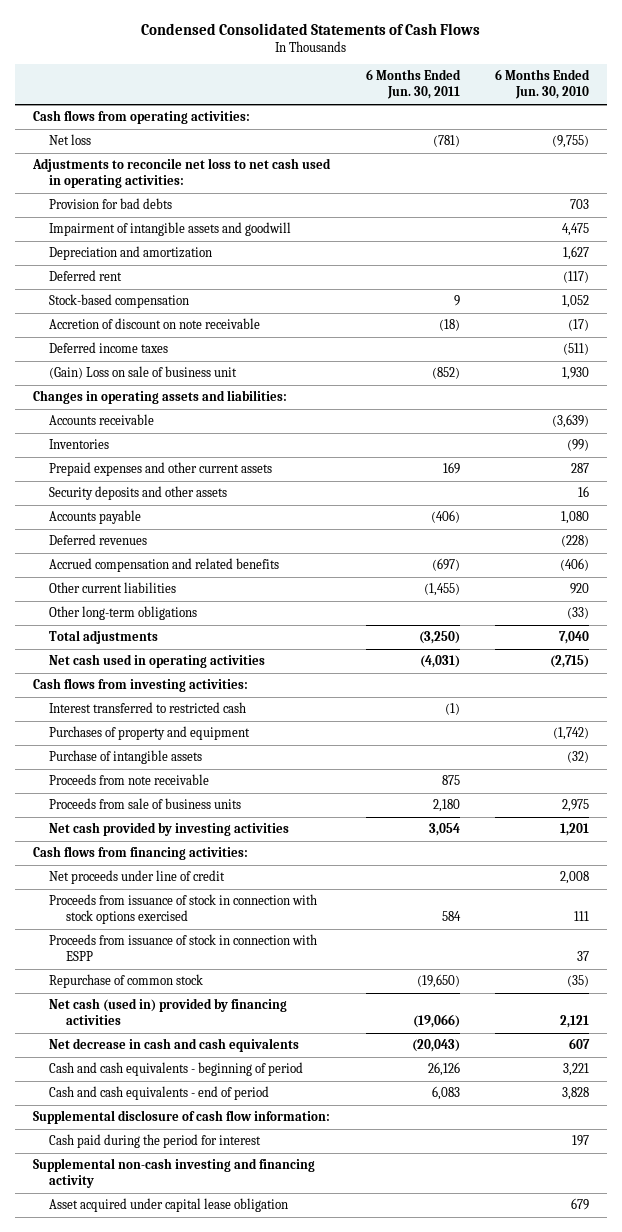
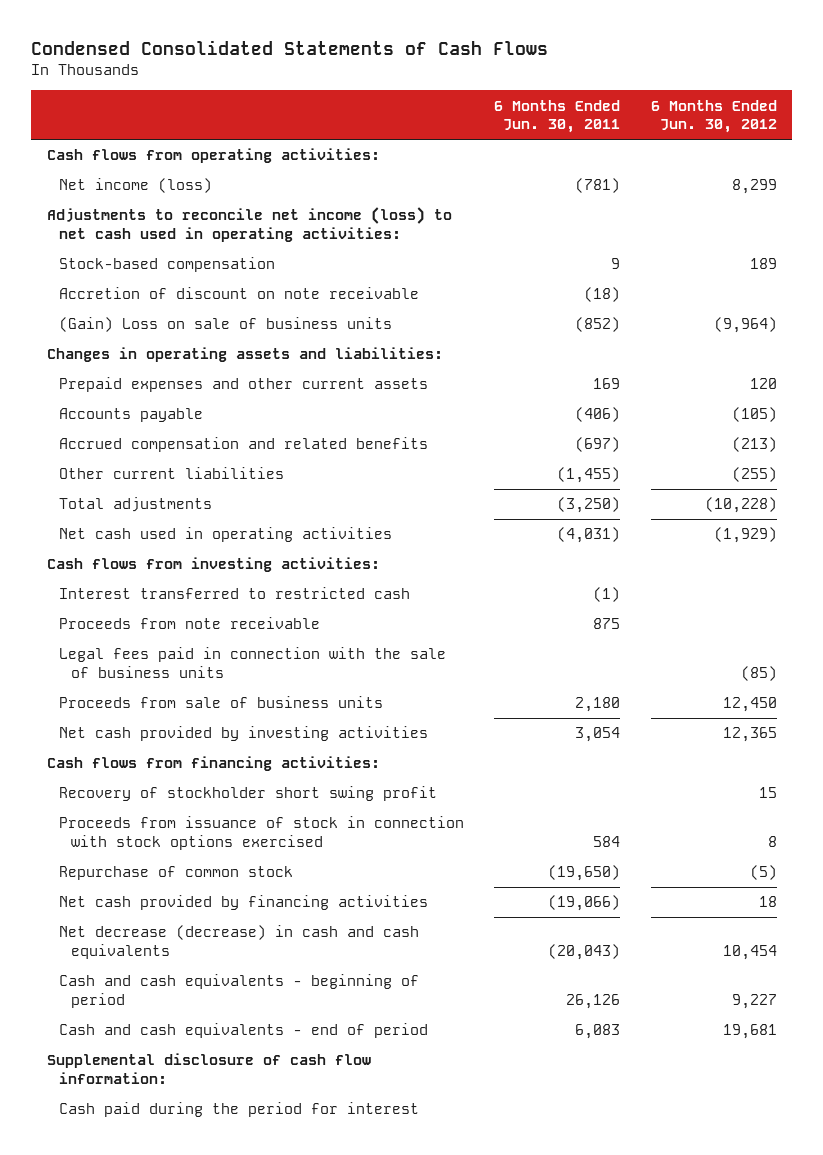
- | 6 Months Ended Jun. 30, 2011 | 6 Months Ended Jun. 30, 2010
+ | 6 Months Ended Jun. 30, 2011 | 6 Months Ended Jun. 30, 2012
- Net loss | (781) | (9,755)
- Adjustments to reconcile net loss to net cash used in operating activities:
- Provision for bad debts | | 703
- Impairment of intangible assets and goodwill | | 4,475
- Depreciation and amortization | | 1,627
- Deferred rent | | (117)
+ Net income (loss) | (781) | 8,299
+ Adjustments to reconcile net income (loss) to net cash used in operating activities:
- Deferred income taxes | | (511)
- (Gain) Loss on sale of business unit | (852) | 1,930
+ (Gain) Loss on sale of business units | (852) | (9,964)
- Accounts receivable | | (3,639)
- Inventories | | (99)
- Security deposits and other assets | | 16
- Deferred revenues | | (228)
- Other long-term obligations | | (33)
- Purchases of property and equipment | | (1,742)
- Purchase of intangible assets | | (32)
+ Legal fees paid in connection with the sale of business units | | (85)
- Net proceeds under line of credit | | 2,008
+ Recovery of stockholder short swing profit | | 15
- Proceeds from issuance of stock in connection with ESPP | | 37
- Net cash (used in) provided by financing activities | (19,066) | 2,121
- Net decrease in cash and cash equivalents | (20,043) | 607
+ Net cash provided by financing activities | (19,066) | 18
+ Net decrease (decrease) in cash and cash equivalents | (20,043) | 10,454
- Supplemental non-cash investing and financing activity
- Asset acquired under capital lease obligation | | 679

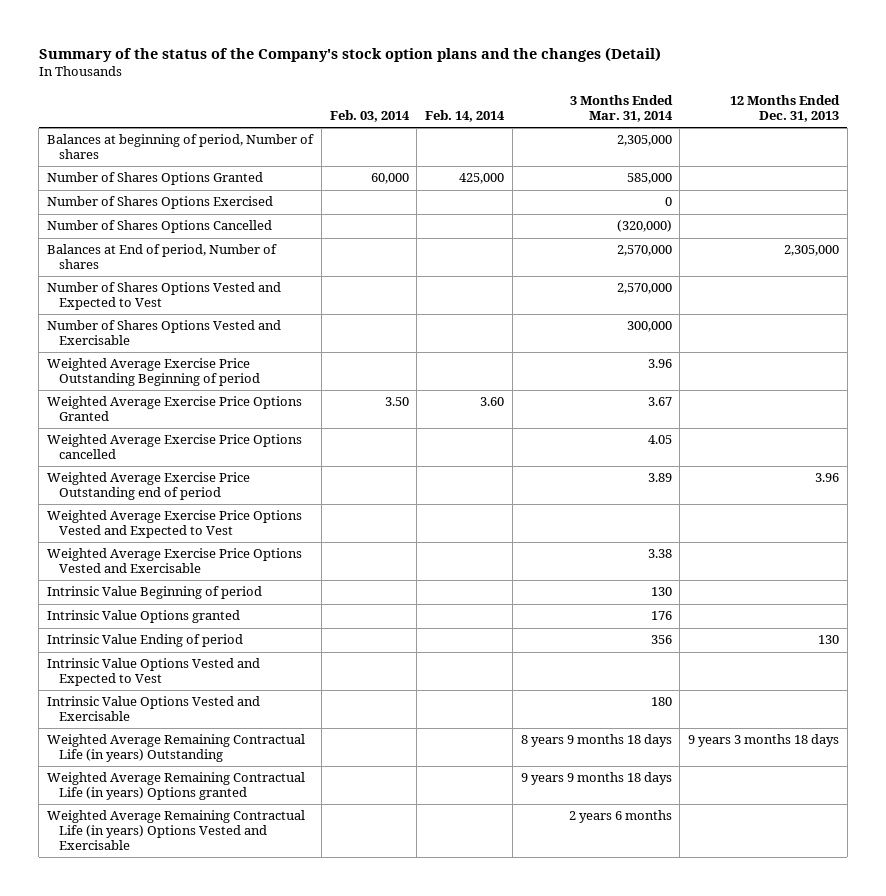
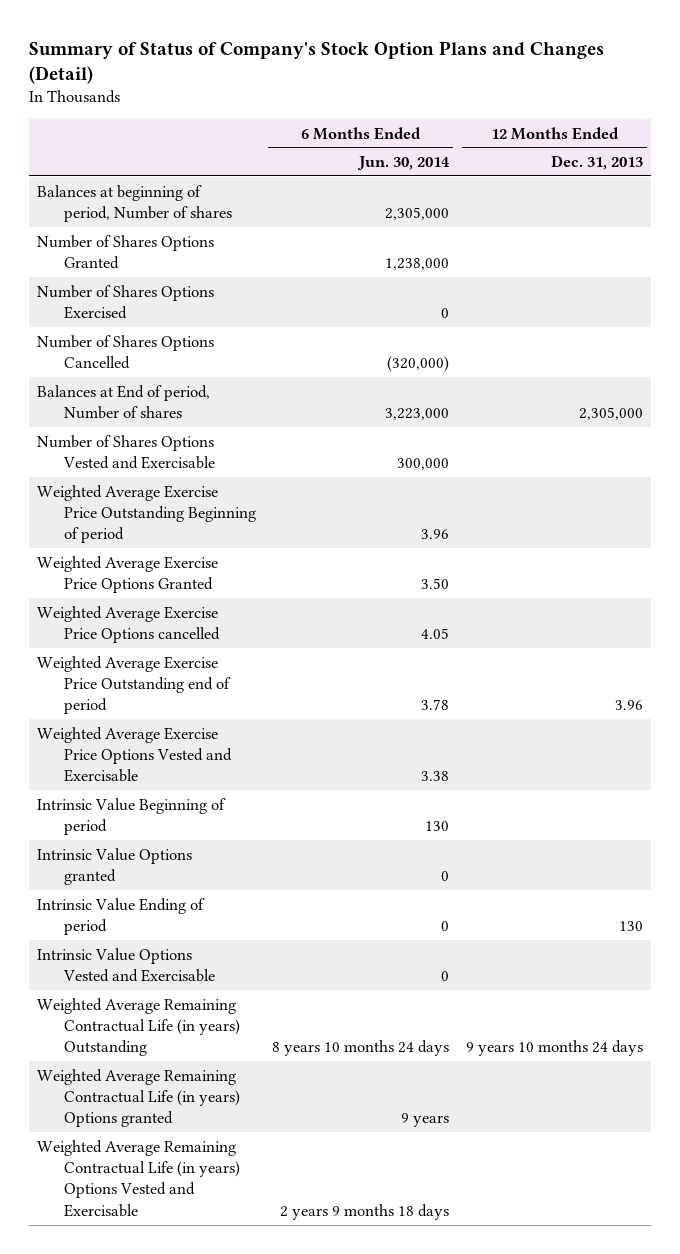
- Summary of the status of the Company's stock option plans and the changes (Detail)
+ Summary of Status of Company's Stock Option Plans and Changes (Detail)
- | Feb. 03, 2014 | Feb. 14, 2014 | 3 Months Ended Mar. 31, 2014 | 12 Months Ended Dec. 31, 2013
+ | 6 Months Ended Jun. 30, 2014 | 12 Months Ended Dec. 31, 2013
- Number of Shares Options Vested and Expected to Vest | | | 2,570,000 |
- Weighted Average Exercise Price Options Vested and Expected to Vest
- Intrinsic Value Options Vested and Expected to Vest
- Weighted Average Remaining Contractual Life (in years) Outstanding | | | 8 years 9 months 18 days | 9 years 3 months 18 days
+ Weighted Average Remaining Contractual Life (in years) Outstanding | 8 years 10 months 24 days | 9 years 10 months 24 days

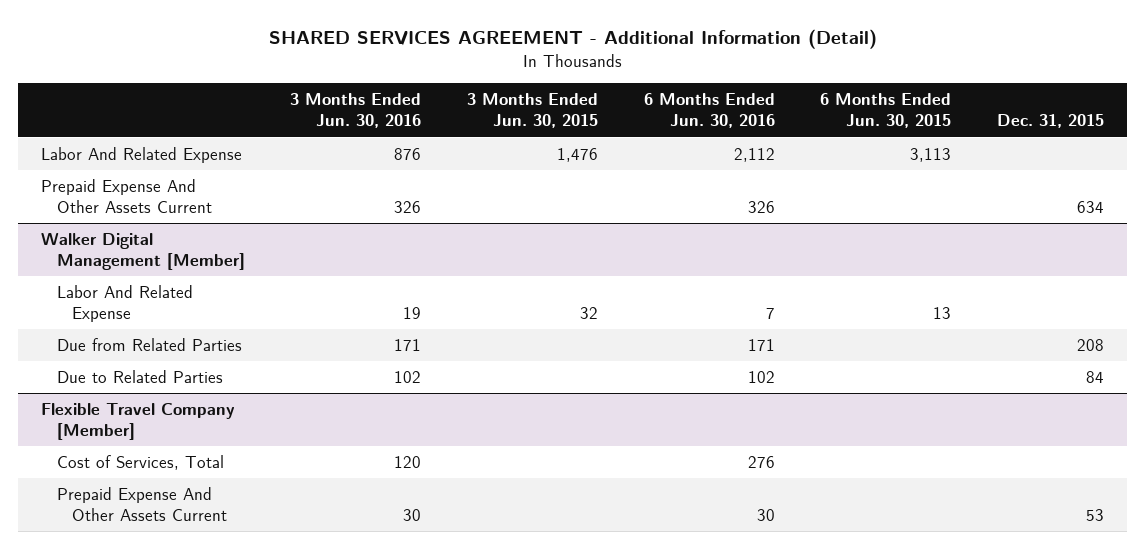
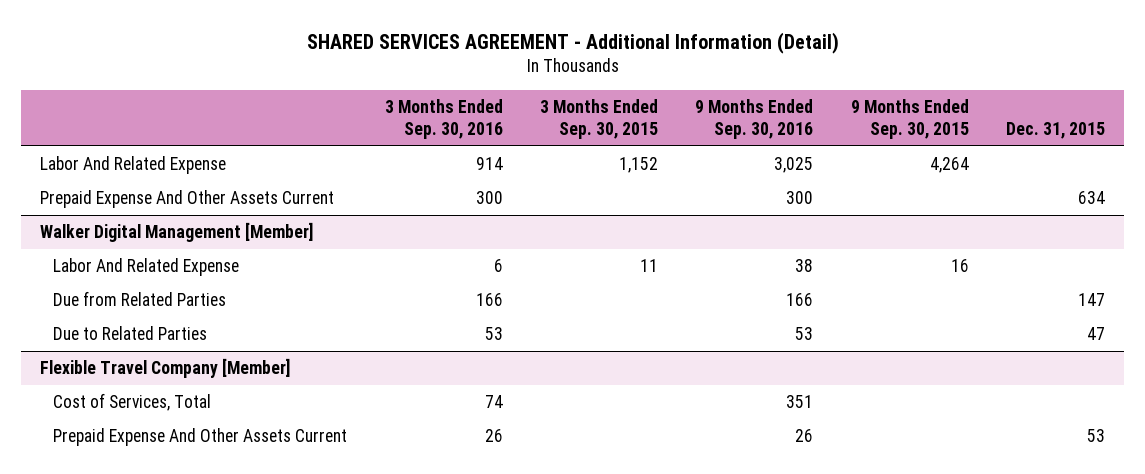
- | 3 Months Ended Jun. 30, 2016 | 3 Months Ended Jun. 30, 2015 | 6 Months Ended Jun. 30, 2016 | 6 Months Ended Jun. 30, 2015 | Dec. 31, 2015
+ | 3 Months Ended Sep. 30, 2016 | 3 Months Ended Sep. 30, 2015 | 9 Months Ended Sep. 30, 2016 | 9 Months Ended Sep. 30, 2015 | Dec. 31, 2015
@ Walker Digital Management [Member]
- Due from Related Parties | 171 | | 171 | | 208
- Due to Related Parties | 102 | | 102 | | 84
+ Due from Related Parties | 166 | | 166 | | 147
+ Due to Related Parties | 53 | | 53 | | 47

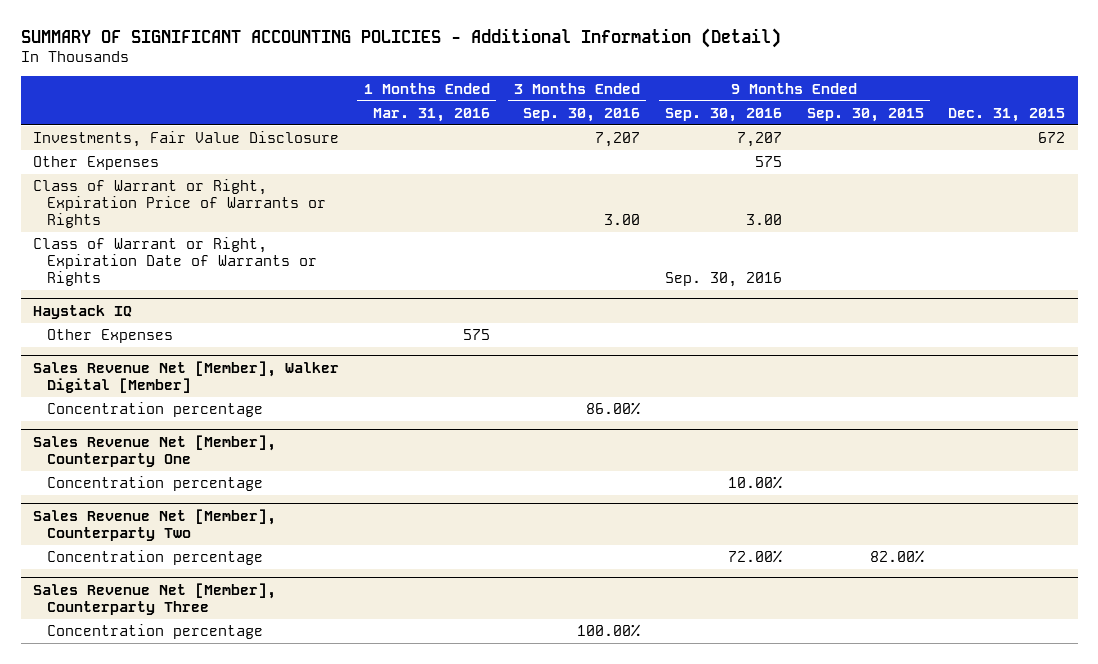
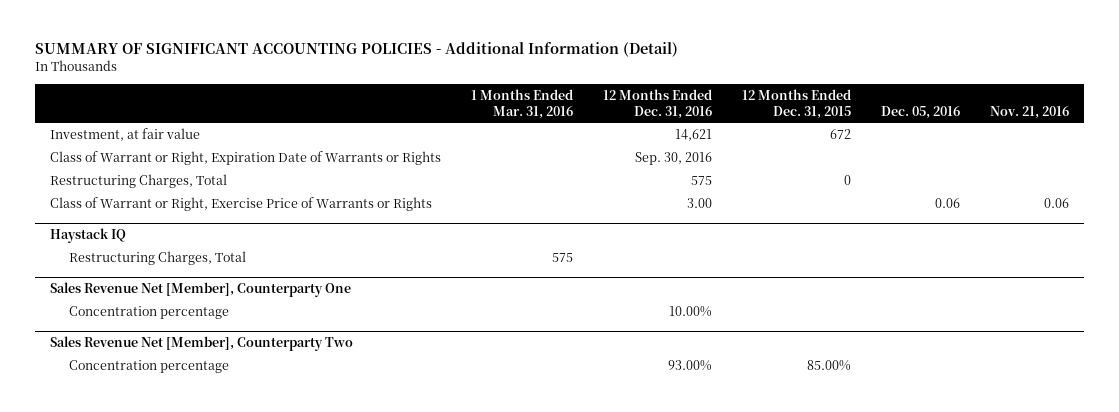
- | 1 Months Ended Mar. 31, 2016 | 3 Months Ended Sep. 30, 2016 | 9 Months Ended Sep. 30, 2016 | 9 Months Ended Sep. 30, 2015 | Dec. 31, 2015
+ | 1 Months Ended Mar. 31, 2016 | 12 Months Ended Dec. 31, 2016 | 12 Months Ended Dec. 31, 2015 | Dec. 05, 2016 | Nov. 21, 2016
- Investments, Fair Value Disclosure | | 7,207 | 7,207 | | 672
- Other Expenses | | | 575 | |
- Class of Warrant or Right, Expiration Price of Warrants or Rights | | 3.00 | 3.00 | |
+ Investment, at fair value | | 14,621 | 672 | |
+ Restructuring Charges, Total | | 575 | 0 | |
+ Class of Warrant or Right, Exercise Price of Warrants or Rights | | 3.00 | | 0.06 | 0.06
@ Haystack IQ
- Other Expenses | 575 | | | |
- Sales Revenue Net [Member], Walker Digital [Member]
- Concentration percentage | | 86.00% | | |
@ Haystack IQ
+ Restructuring Charges, Total | 575 | | | |
- Sales Revenue Net [Member], Counterparty Three
- Concentration percentage | | 100.00% | | |

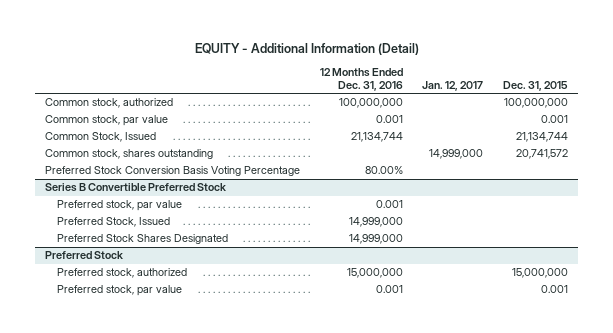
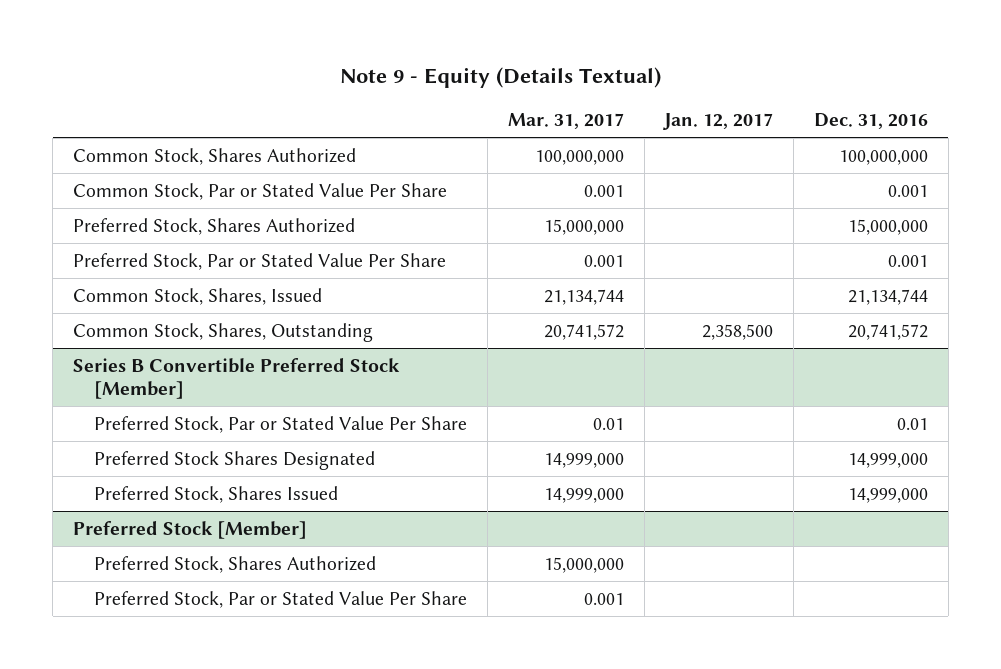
- EQUITY - Additional Information (Detail)
+ Note 9 - Equity (Details Textual)
- | 12 Months Ended Dec. 31, 2016 | Jan. 12, 2017 | Dec. 31, 2015
+ | Mar. 31, 2017 | Jan. 12, 2017 | Dec. 31, 2016
- Common stock, authorized | 100,000,000 | | 100,000,000
- Common stock, par value | 0.001 | | 0.001
- Common Stock, Issued | 21,134,744 | | 21,134,744
- Common stock, shares outstanding | | 14,999,000 | 20,741,572
- Preferred Stock Conversion Basis Voting Percentage | 80.00% | |
- Series B Convertible Preferred Stock
- Preferred stock, par value | 0.001 | |
- Preferred Stock, Issued | 14,999,000 | |
+ Common Stock, Shares Authorized | 100,000,000 | | 100,000,000
+ Common Stock, Par or Stated Value Per Share | 0.001 | | 0.001
+ Preferred Stock, Shares Authorized | 15,000,000 | | 15,000,000
+ Preferred Stock, Par or Stated Value Per Share | 0.001 | | 0.001
+ Common Stock, Shares, Issued | 21,134,744 | | 21,134,744
+ Common Stock, Shares, Outstanding | 20,741,572 | 2,358,500 | 20,741,572
+ Series B Convertible Preferred Stock [Member]
+ Preferred Stock, Par or Stated Value Per Share | 0.01 | | 0.01
- Preferred Stock
- Preferred stock, authorized | 15,000,000 | | 15,000,000
- Preferred stock, par value | 0.001 | | 0.001
+ Preferred Stock, Shares Issued | 14,999,000 | | 14,999,000
+ Preferred Stock [Member]
+ Preferred Stock, Shares Authorized | 15,000,000 | |
+ Preferred Stock, Par or Stated Value Per Share | 0.001 | |

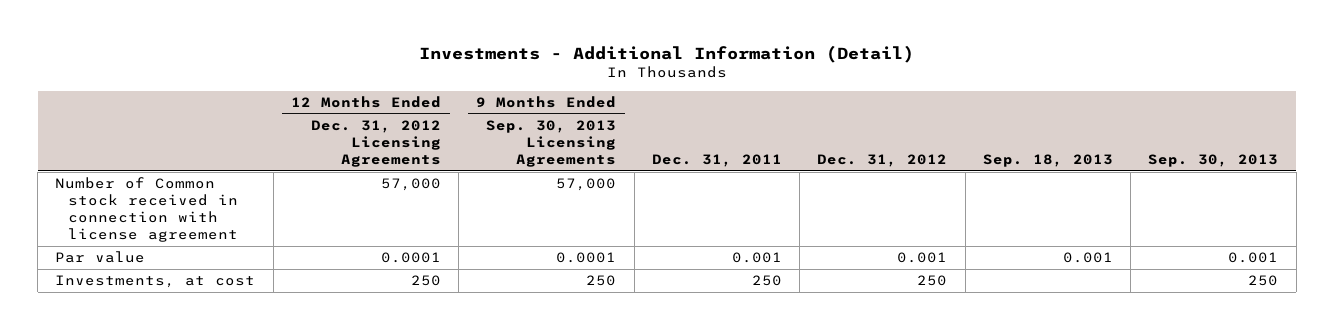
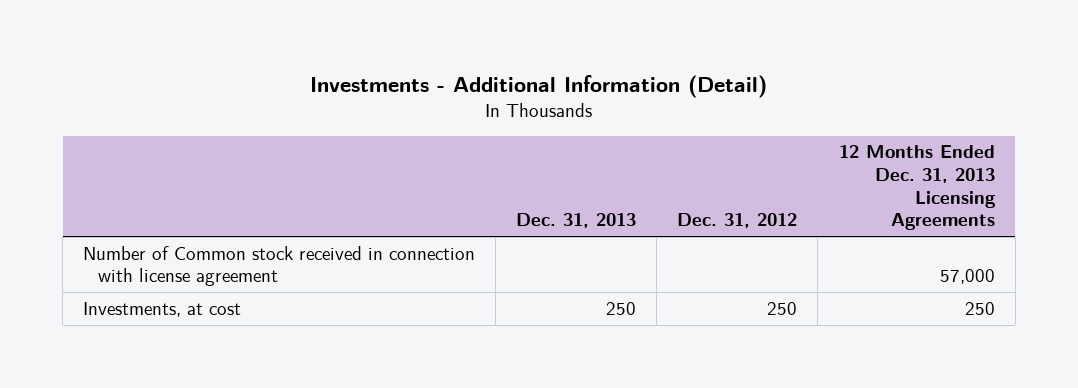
- | 12 Months Ended Dec. 31, 2012 Licensing Agreements | 9 Months Ended Sep. 30, 2013 Licensing Agreements | Dec. 31, 2011 | Dec. 31, 2012 | Sep. 18, 2013 | Sep. 30, 2013
+ | Dec. 31, 2013 | Dec. 31, 2012 | 12 Months Ended Dec. 31, 2013 Licensing Agreements
- Par value | 0.0001 | 0.0001 | 0.001 | 0.001 | 0.001 | 0.001

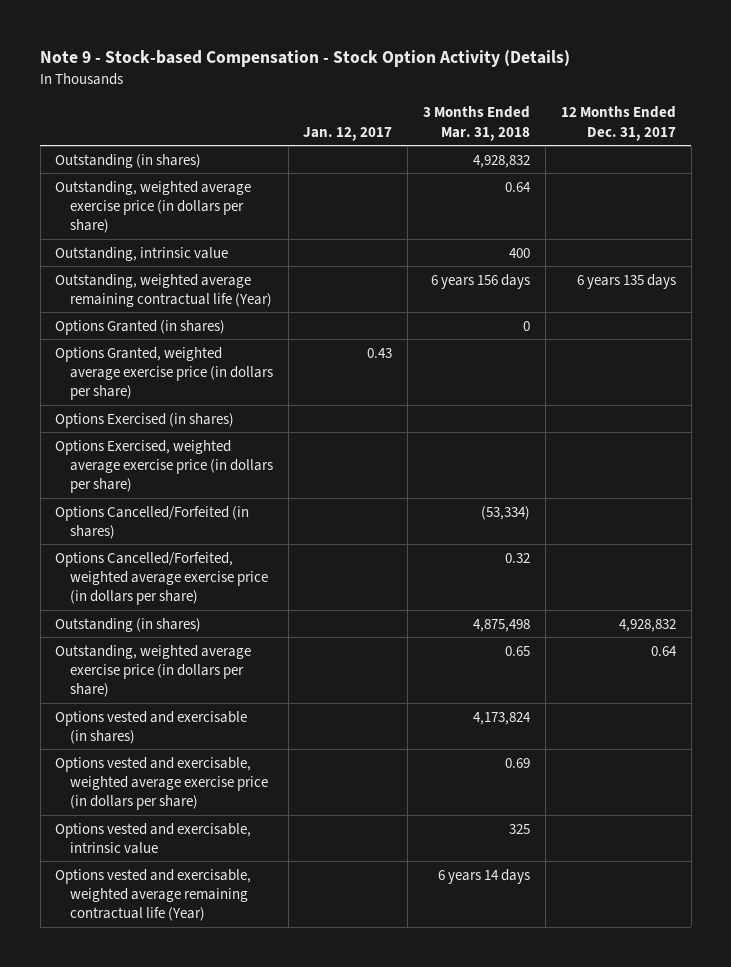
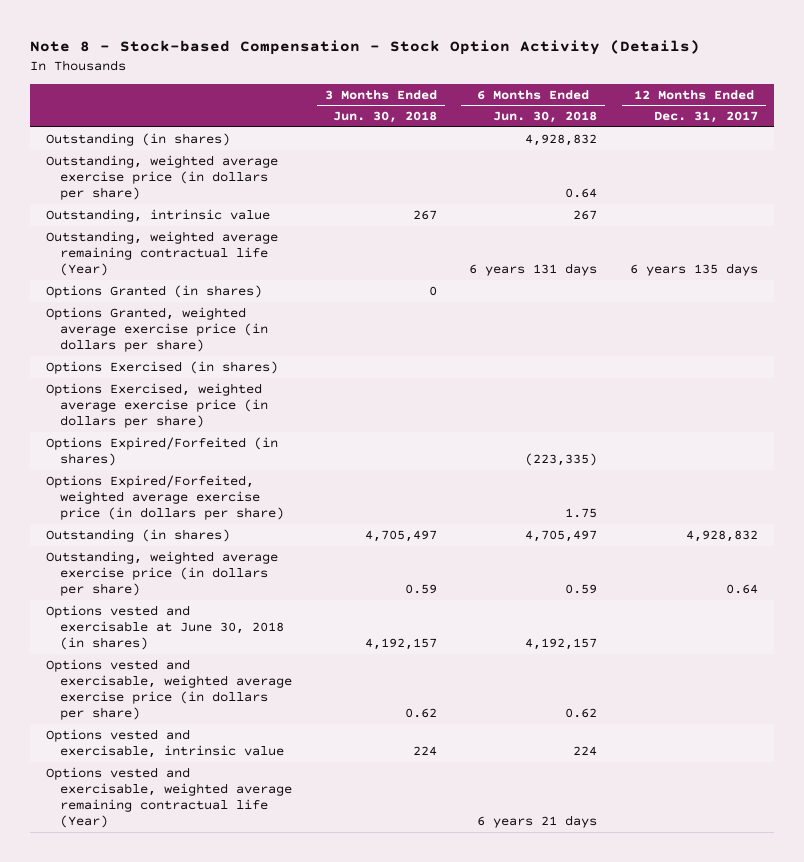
- Note 9 - Stock-based Compensation - Stock Option Activity (Details)
+ Note 8 - Stock-based Compensation - Stock Option Activity (Details)
- | Jan. 12, 2017 | 3 Months Ended Mar. 31, 2018 | 12 Months Ended Dec. 31, 2017
+ | 3 Months Ended Jun. 30, 2018 | 6 Months Ended Jun. 30, 2018 | 12 Months Ended Dec. 31, 2017
- Options Cancelled/Forfeited (in shares) | | (53,334) |
- Options Cancelled/Forfeited, weighted average exercise price (in dollars per share) | | 0.32 |
+ Options Expired/Forfeited (in shares) | | (223,335) |
+ Options Expired/Forfeited, weighted average exercise price (in dollars per share) | | 1.75 |
- Options vested and exercisable (in shares) | | 4,173,824 |
+ Options vested and exercisable at June 30, 2018 (in shares) | 4,192,157 | 4,192,157 |

